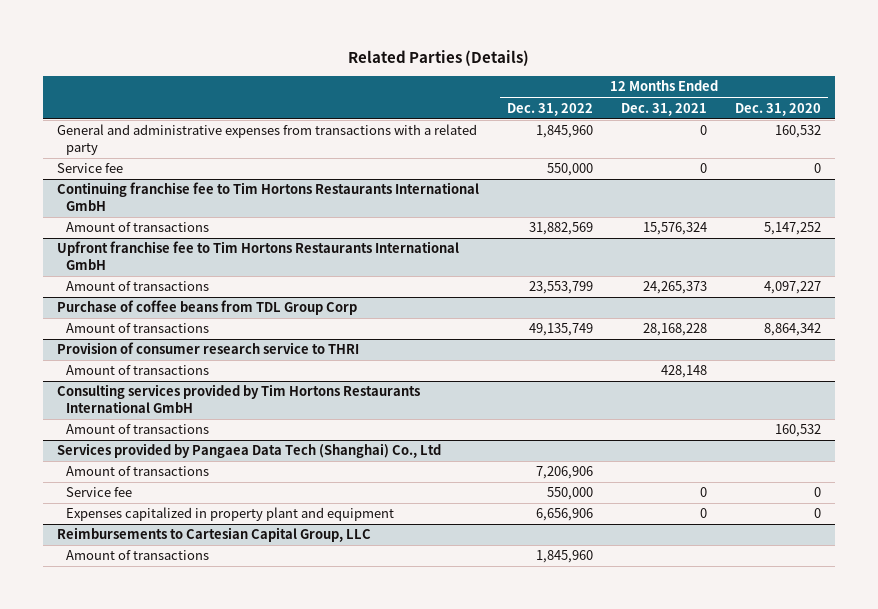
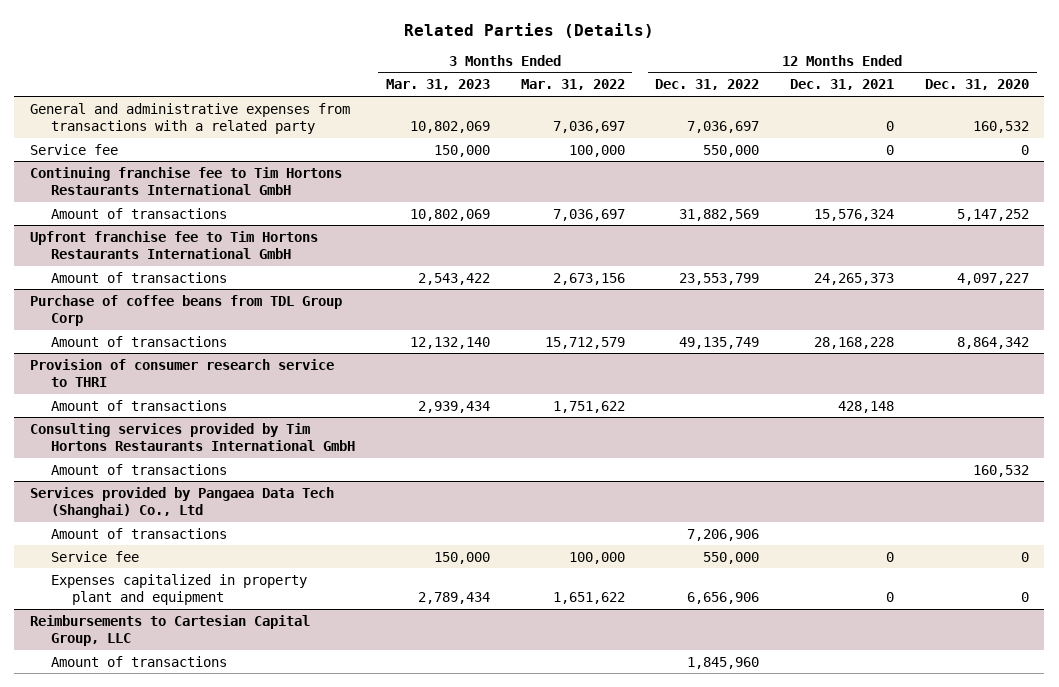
- | 12 Months Ended Dec. 31, 2022 | 12 Months Ended Dec. 31, 2021 | 12 Months Ended Dec. 31, 2020
+ | 3 Months Ended Mar. 31, 2023 | 3 Months Ended Mar. 31, 2022 | 12 Months Ended Dec. 31, 2022 | 12 Months Ended Dec. 31, 2021 | 12 Months Ended Dec. 31, 2020
- General and administrative expenses from transactions with a related party | 1,845,960 | 0 | 160,532
+ General and administrative expenses from transactions with a related party | 10,802,069 | 7,036,697 | 7,036,697 | 0 | 160,532

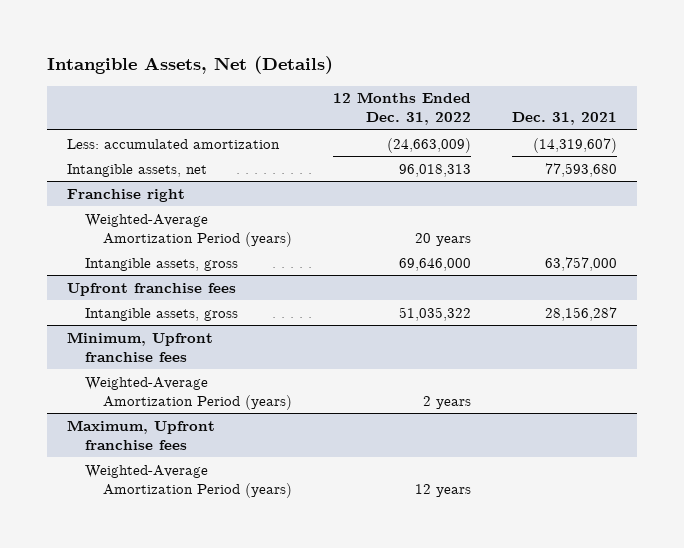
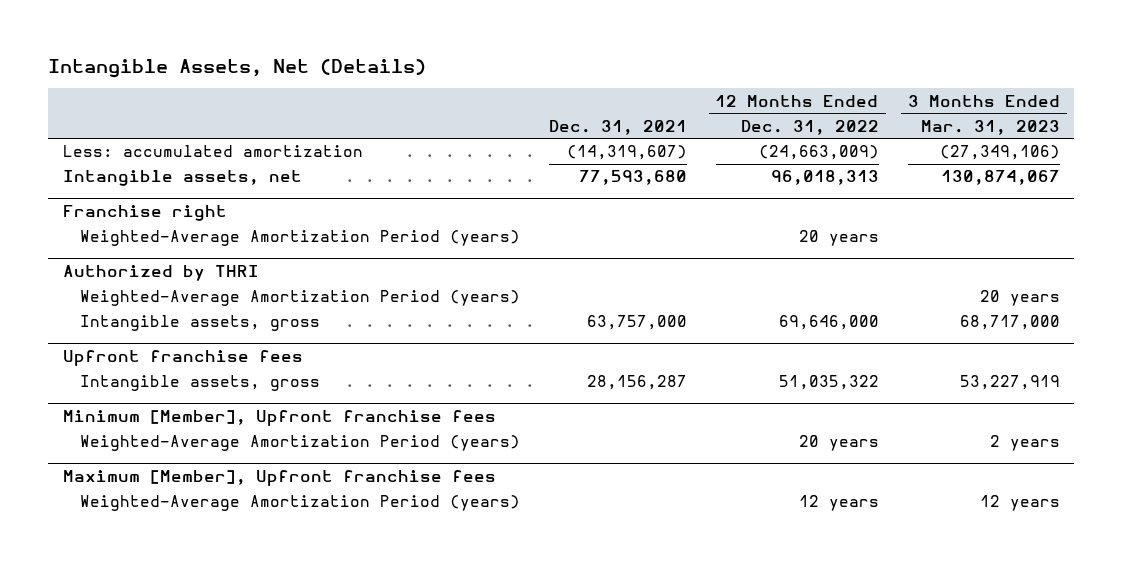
- | 12 Months Ended Dec. 31, 2022 | Dec. 31, 2021
+ | Dec. 31, 2021 | 12 Months Ended Dec. 31, 2022 | 3 Months Ended Mar. 31, 2023
+ Authorized by THRI
+ Weighted-Average Amortization Period (years) | | | 20 years
- Minimum, Upfront franchise fees
- Weighted-Average Amortization Period (years) | 2 years |
- Maximum, Upfront franchise fees
+ Minimum [Member], Upfront franchise fees
+ Weighted-Average Amortization Period (years) | | 20 years | 2 years
+ Maximum [Member], Upfront franchise fees

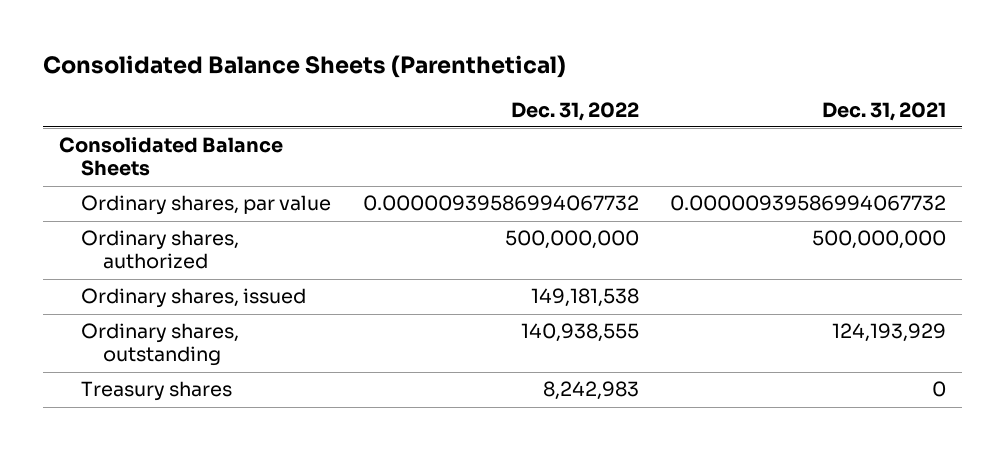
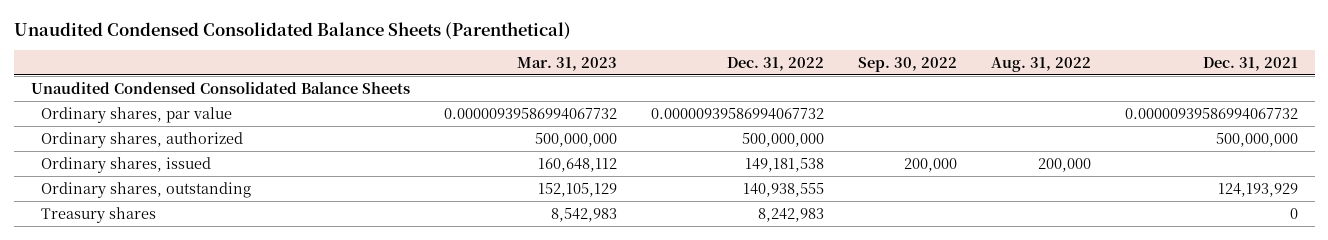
- Consolidated Balance Sheets (Parenthetical)
+ Unaudited Condensed Consolidated Balance Sheets (Parenthetical)
- | Dec. 31, 2022 | Dec. 31, 2021
+ | Mar. 31, 2023 | Dec. 31, 2022 | Sep. 30, 2022 | Aug. 31, 2022 | Dec. 31, 2021
- Consolidated Balance Sheets
+ Unaudited Condensed Consolidated Balance Sheets

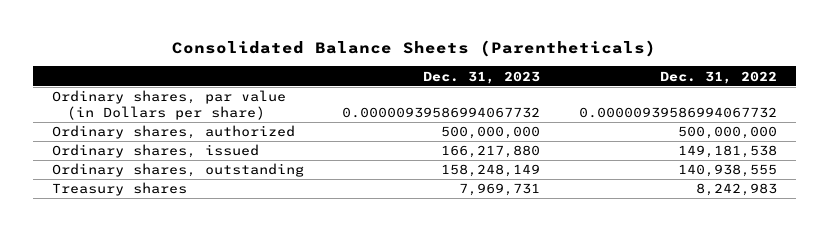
- Unaudited Condensed Consolidated Balance Sheets (Parenthetical)
+ Consolidated Balance Sheets (Parentheticals)
- | Mar. 31, 2023 | Dec. 31, 2022 | Sep. 30, 2022 | Aug. 31, 2022 | Dec. 31, 2021
+ | Dec. 31, 2023 | Dec. 31, 2022
- Unaudited Condensed Consolidated Balance Sheets
- Ordinary shares, par value | 0.00000939586994067732 | 0.00000939586994067732 | | | 0.00000939586994067732
+ Ordinary shares, par value (in Dollars per share) | 0.00000939586994067732 | 0.00000939586994067732

